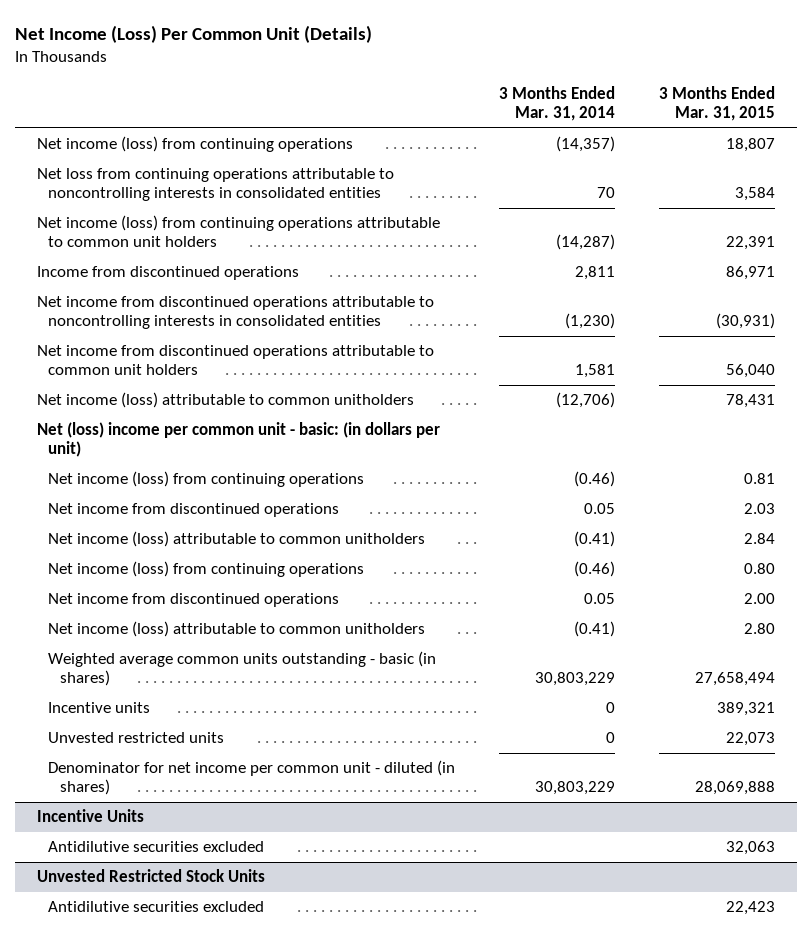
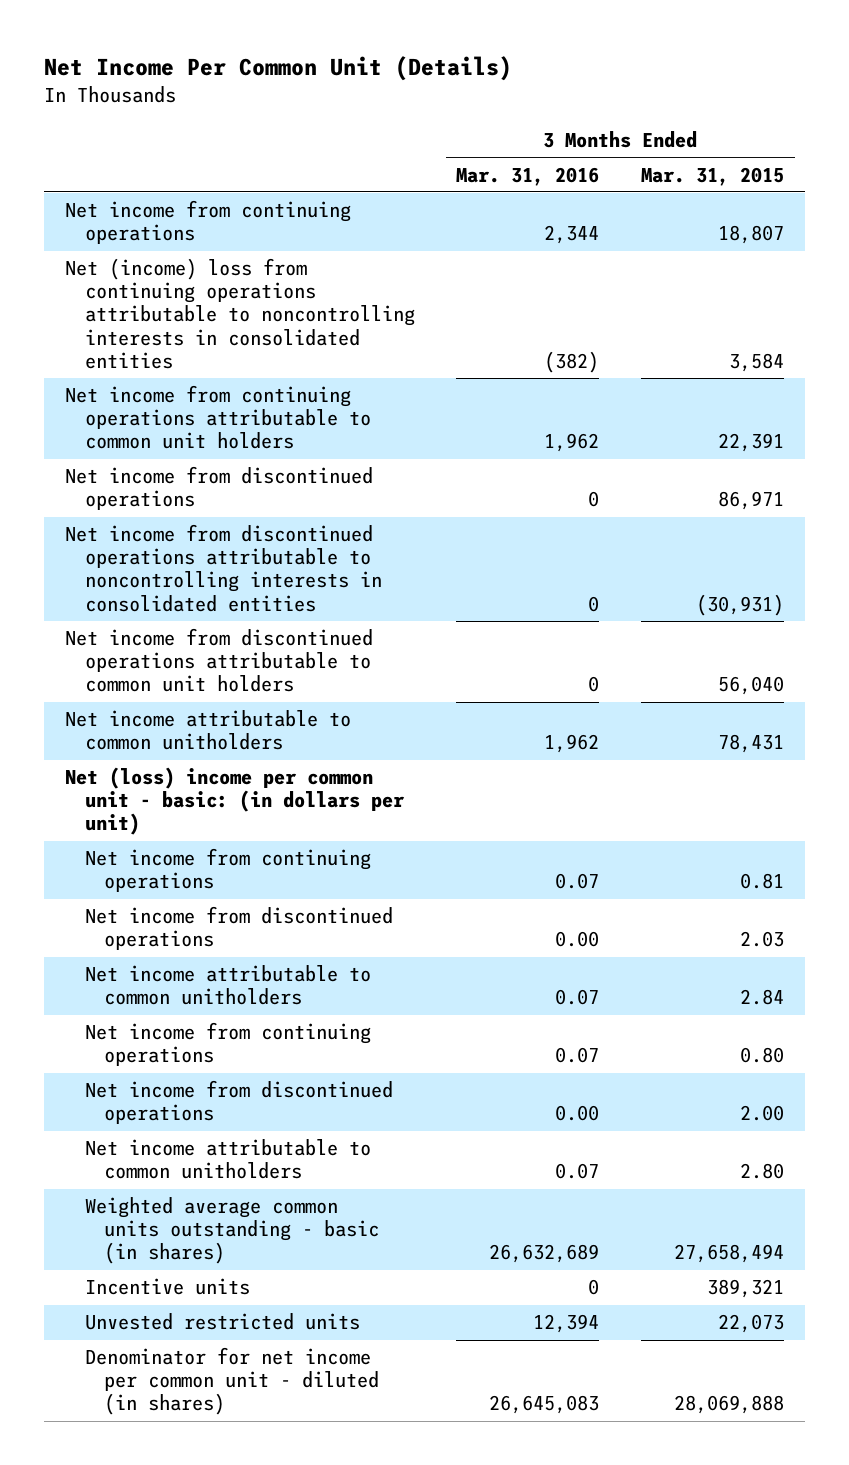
- Net Income (Loss) Per Common Unit (Details)
+ Net Income Per Common Unit (Details)
- | 3 Months Ended Mar. 31, 2014 | 3 Months Ended Mar. 31, 2015
+ | 3 Months Ended Mar. 31, 2016 | 3 Months Ended Mar. 31, 2015
- Net income (loss) from continuing operations | (14,357) | 18,807
- Net loss from continuing operations attributable to noncontrolling interests in consolidated entities | 70 | 3,584
- Net income (loss) from continuing operations attributable to common unit holders | (14,287) | 22,391
- Income from discontinued operations | 2,811 | 86,971
+ Net income from continuing operations | 2,344 | 18,807
+ Net (income) loss from continuing operations attributable to noncontrolling interests in consolidated entities | (382) | 3,584
+ Net income from continuing operations attributable to common unit holders | 1,962 | 22,391
+ Net income from discontinued operations | 0 | 86,971
- Net income (loss) attributable to common unitholders | (12,706) | 78,431
+ Net income attributable to common unitholders | 1,962 | 78,431
- Net income (loss) from continuing operations | (0.46) | 0.81
+ Net income from continuing operations | 0.07 | 0.81
- Net income (loss) attributable to common unitholders | (0.41) | 2.84
- Net income (loss) from continuing operations | (0.46) | 0.80
+ Net income attributable to common unitholders | 0.07 | 2.84
+ Net income from continuing operations | 0.07 | 0.80
- Net income (loss) attributable to common unitholders | (0.41) | 2.80
+ Net income attributable to common unitholders | 0.07 | 2.80
- Incentive Units
- Antidilutive securities excluded | | 32,063
- Unvested Restricted Stock Units
- Antidilutive securities excluded | | 22,423

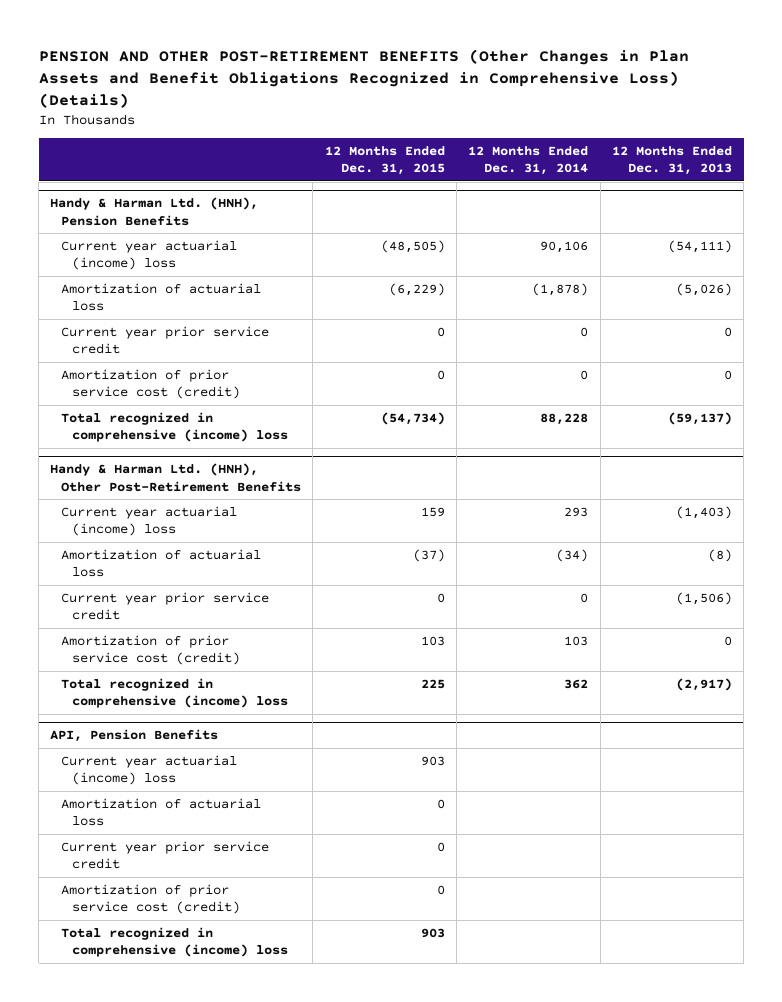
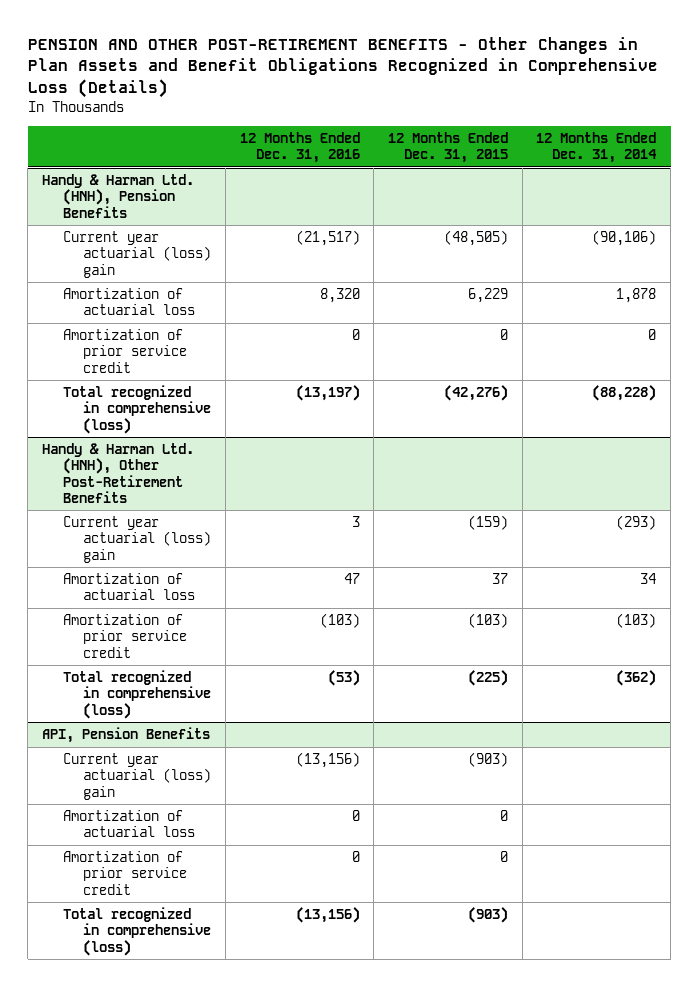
- PENSION AND OTHER POST-RETIREMENT BENEFITS (Other Changes in Plan Assets and Benefit Obligations Recognized in Comprehensive Loss) (Details)
+ PENSION AND OTHER POST-RETIREMENT BENEFITS - Other Changes in Plan Assets and Benefit Obligations Recognized in Comprehensive Loss (Details)
- | 12 Months Ended Dec. 31, 2015 | 12 Months Ended Dec. 31, 2014 | 12 Months Ended Dec. 31, 2013
+ | 12 Months Ended Dec. 31, 2016 | 12 Months Ended Dec. 31, 2015 | 12 Months Ended Dec. 31, 2014
@ Handy & Harman Ltd. (HNH), Pension Benefits
- Current year actuarial (income) loss | (48,505) | 90,106 | (54,111)
- Amortization of actuarial loss | (6,229) | (1,878) | (5,026)
- Current year prior service credit | 0 | 0 | 0
- Amortization of prior service cost (credit) | 0 | 0 | 0
- Total recognized in comprehensive (income) loss | (54,734) | 88,228 | (59,137)
+ Current year actuarial (loss) gain | (21,517) | (48,505) | (90,106)
+ Amortization of actuarial loss | 8,320 | 6,229 | 1,878
+ Amortization of prior service credit | 0 | 0 | 0
+ Total recognized in comprehensive (loss) | (13,197) | (42,276) | (88,228)
@ Handy & Harman Ltd. (HNH), Other Post-Retirement Benefits
- Current year actuarial (income) loss | 159 | 293 | (1,403)
- Amortization of actuarial loss | (37) | (34) | (8)
- Current year prior service credit | 0 | 0 | (1,506)
- Amortization of prior service cost (credit) | 103 | 103 | 0
- Total recognized in comprehensive (income) loss | 225 | 362 | (2,917)
+ Current year actuarial (loss) gain | 3 | (159) | (293)
+ Amortization of actuarial loss | 47 | 37 | 34
+ Amortization of prior service credit | (103) | (103) | (103)
+ Total recognized in comprehensive (loss) | (53) | (225) | (362)
@ API, Pension Benefits
- Current year actuarial (income) loss | 903 | |
+ Current year actuarial (loss) gain | (13,156) | (903) |
- Current year prior service credit | 0 | |
- Amortization of prior service cost (credit) | 0 | |
- Total recognized in comprehensive (income) loss | 903 | |
+ Amortization of prior service credit | 0 | 0 |
+ Total recognized in comprehensive (loss) | (13,156) | (903) |

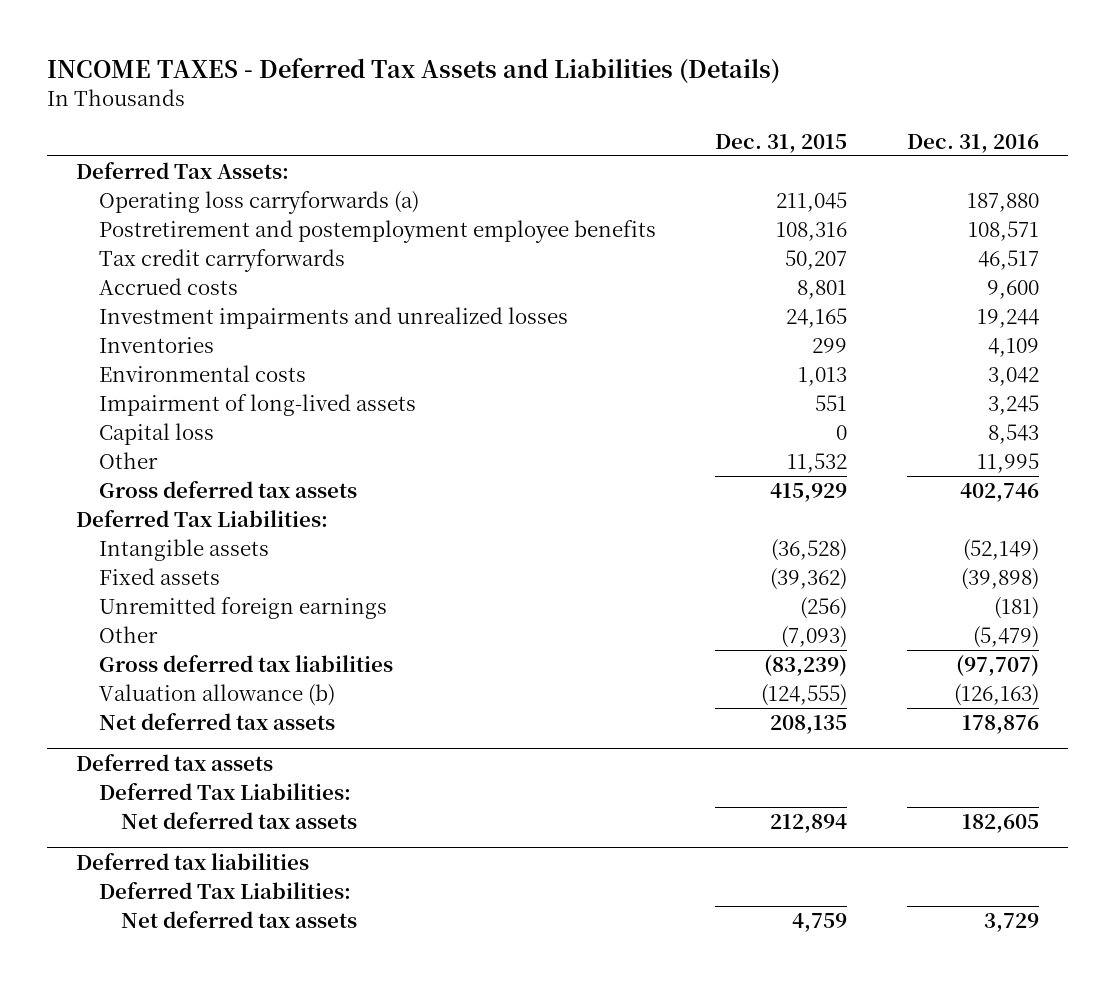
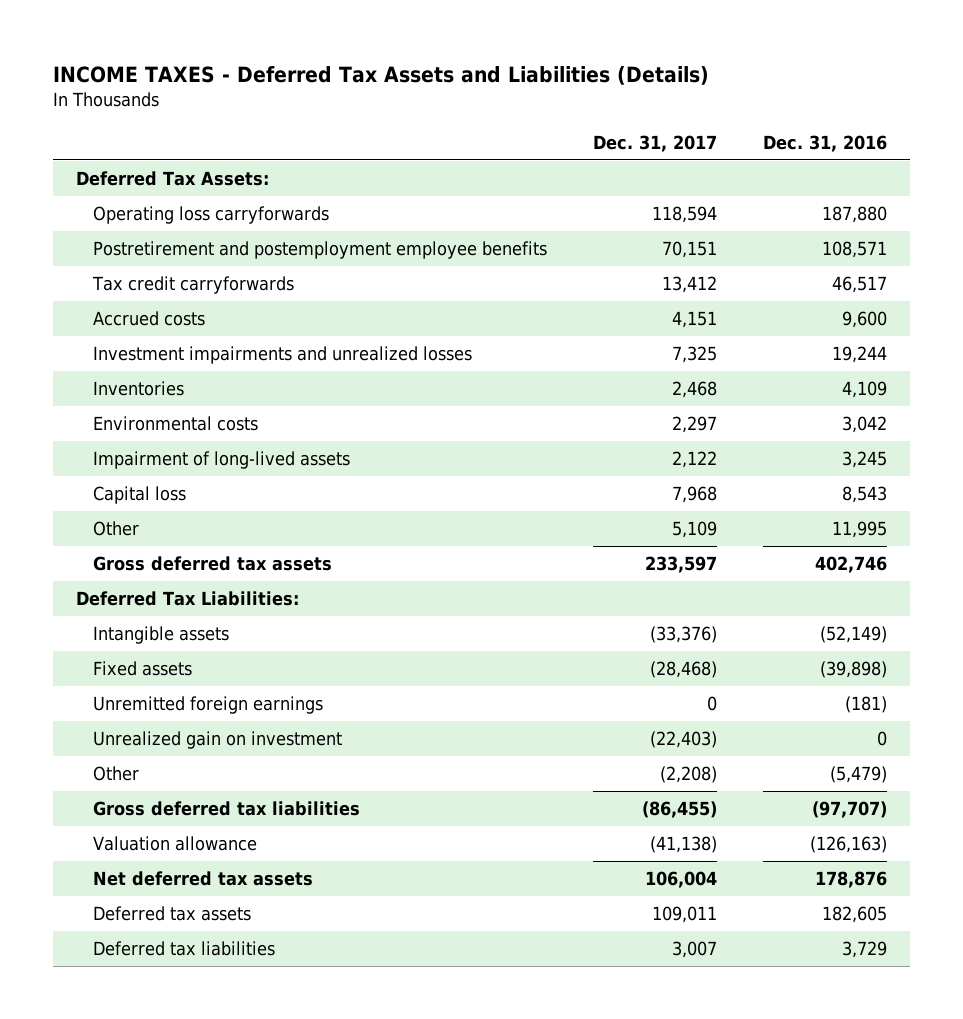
- | Dec. 31, 2015 | Dec. 31, 2016
+ | Dec. 31, 2017 | Dec. 31, 2016
- Operating loss carryforwards (a) | 211,045 | 187,880
+ Operating loss carryforwards | 118,594 | 187,880
+ Unrealized gain on investment | (22,403) | 0
- Valuation allowance (b) | (124,555) | (126,163)
+ Valuation allowance | (41,138) | (126,163)
- Deferred tax assets
- Deferred Tax Liabilities:
- Net deferred tax assets | 212,894 | 182,605
- Deferred tax liabilities
- Deferred Tax Liabilities:
- Net deferred tax assets | 4,759 | 3,729
+ Deferred tax assets | 109,011 | 182,605
+ Deferred tax liabilities | 3,007 | 3,729

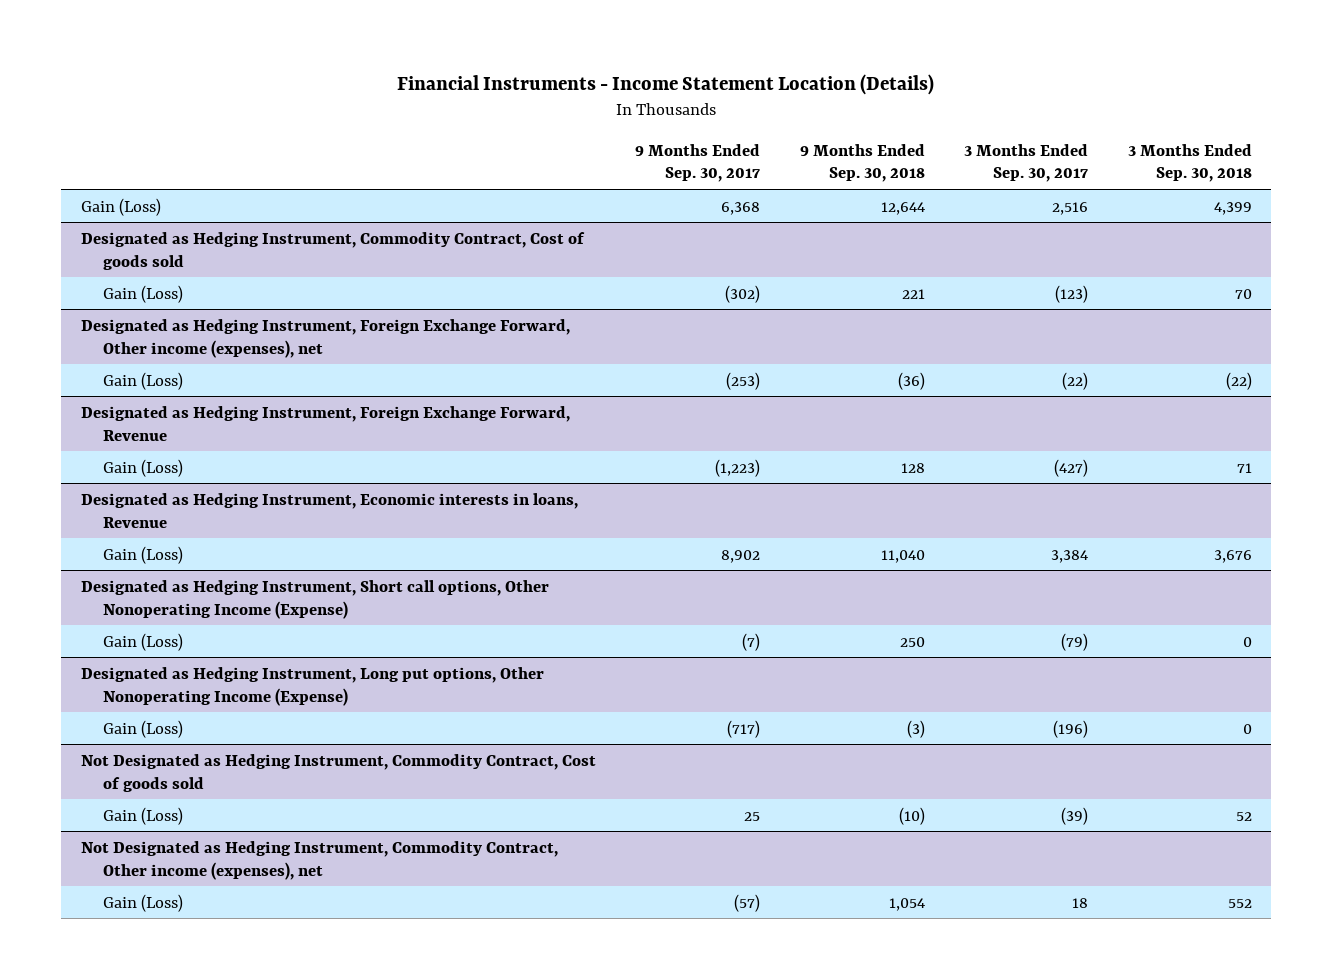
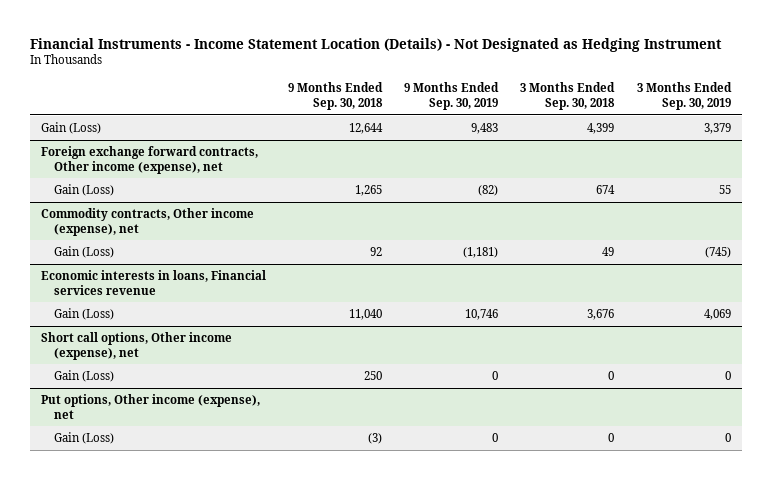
- Financial Instruments - Income Statement Location (Details)
+ Financial Instruments - Income Statement Location (Details) - Not Designated as Hedging Instrument
- | 9 Months Ended Sep. 30, 2017 | 9 Months Ended Sep. 30, 2018 | 3 Months Ended Sep. 30, 2017 | 3 Months Ended Sep. 30, 2018
+ | 9 Months Ended Sep. 30, 2018 | 9 Months Ended Sep. 30, 2019 | 3 Months Ended Sep. 30, 2018 | 3 Months Ended Sep. 30, 2019
- Designated as Hedging Instrument, Commodity Contract, Cost of goods sold
- Gain (Loss) | (302) | 221 | (123) | 70
- Designated as Hedging Instrument, Foreign Exchange Forward, Other income (expenses), net
- Gain (Loss) | (253) | (36) | (22) | (22)
- Designated as Hedging Instrument, Foreign Exchange Forward, Revenue
- Gain (Loss) | (1,223) | 128 | (427) | 71
- Designated as Hedging Instrument, Economic interests in loans, Revenue
+ Foreign exchange forward contracts, Other income (expense), net
+ Gain (Loss) | 1,265 | (82) | 674 | 55
+ Commodity contracts, Other income (expense), net
+ Gain (Loss) | 92 | (1,181) | 49 | (745)
+ Economic interests in loans, Financial services revenue
- Designated as Hedging Instrument, Short call options, Other Nonoperating Income (Expense)
+ Short call options, Other income (expense), net
- Designated as Hedging Instrument, Long put options, Other Nonoperating Income (Expense)
+ Put options, Other income (expense), net
- Not Designated as Hedging Instrument, Commodity Contract, Cost of goods sold
- Gain (Loss) | 25 | (10) | (39) | 52
- Not Designated as Hedging Instrument, Commodity Contract, Other income (expenses), net
- Gain (Loss) | (57) | 1,054 | 18 | 552

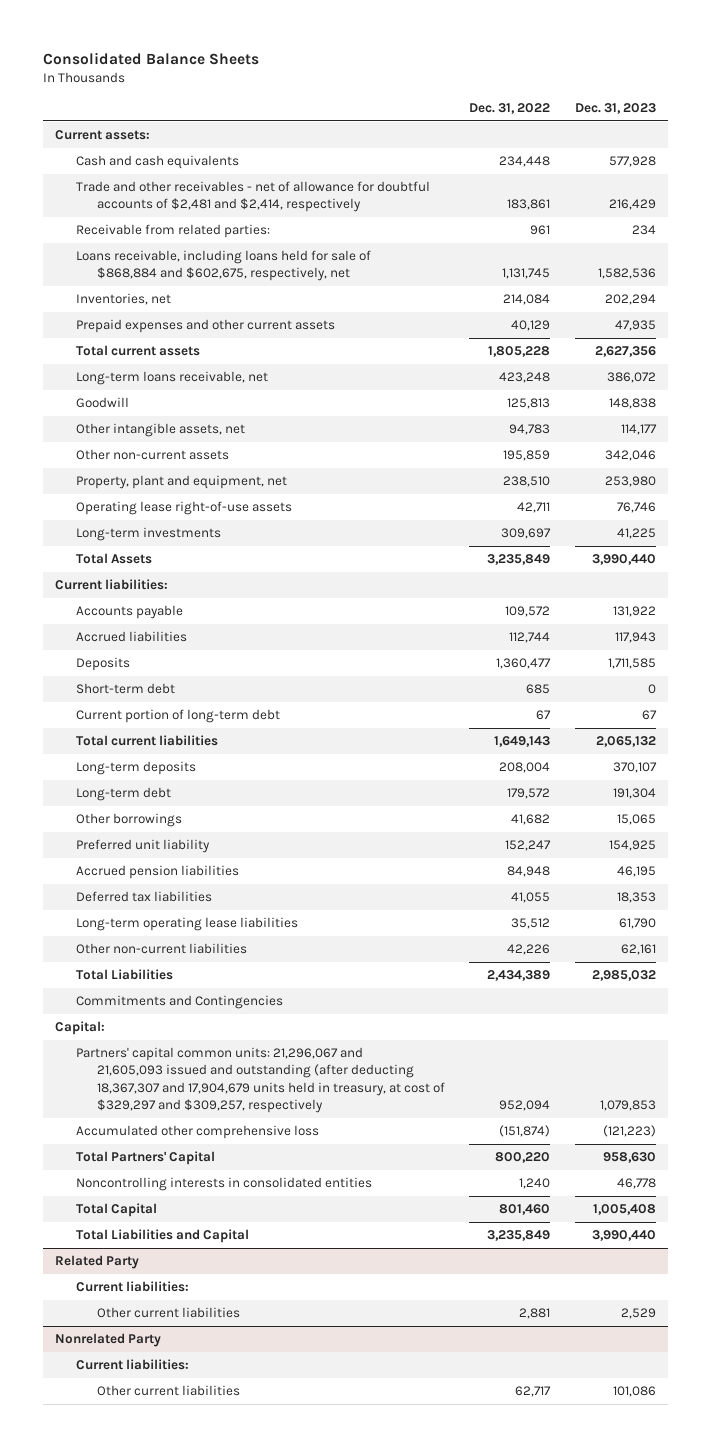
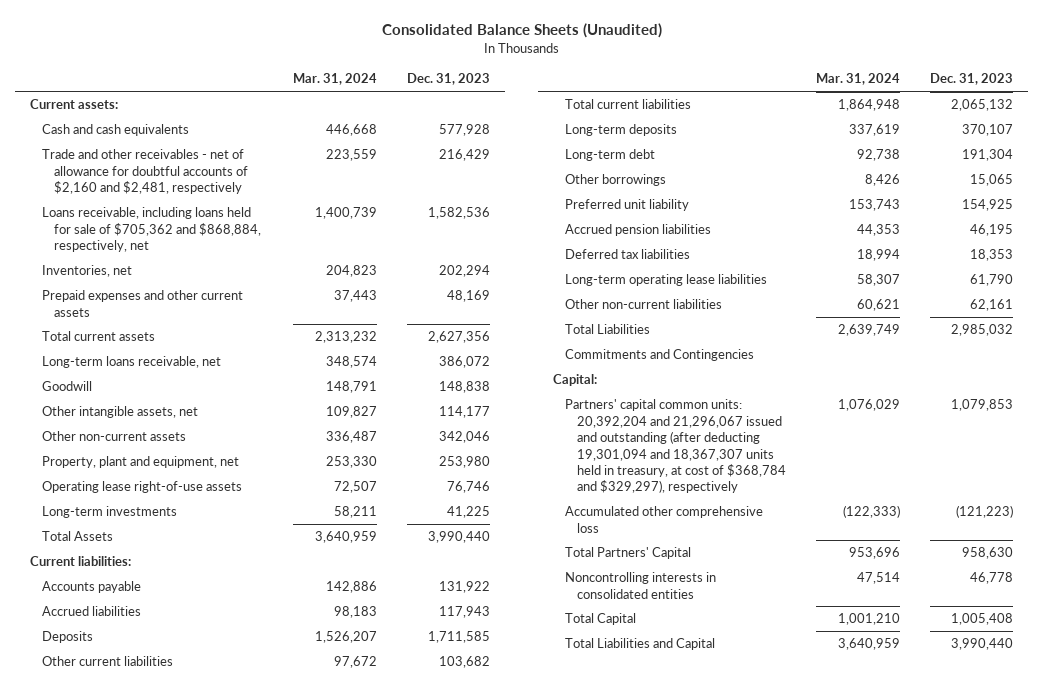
- Consolidated Balance Sheets
+ Consolidated Balance Sheets (Unaudited)
- | Dec. 31, 2022 | Dec. 31, 2023
+ | Mar. 31, 2024 | Dec. 31, 2023
- Trade and other receivables - net of allowance for doubtful accounts of $2,481 and $2,414, respectively | 183,861 | 216,429
- Receivable from related parties: | 961 | 234
- Loans receivable, including loans held for sale of $868,884 and $602,675, respectively, net | 1,131,745 | 1,582,536
+ Trade and other receivables - net of allowance for doubtful accounts of $2,160 and $2,481, respectively | 223,559 | 216,429
+ Loans receivable, including loans held for sale of $705,362 and $868,884, respectively, net | 1,400,739 | 1,582,536
- Prepaid expenses and other current assets | 40,129 | 47,935
+ Prepaid expenses and other current assets | 37,443 | 48,169
- Short-term debt | 685 | 0
- Current portion of long-term debt | 67 | 67
+ Other current liabilities | 97,672 | 103,682
- Partners' capital common units: 21,296,067 and 21,605,093 issued and outstanding (after deducting 18,367,307 and 17,904,679 units held in treasury, at cost of $329,297 and $309,257, respectively | 952,094 | 1,079,853
+ Partners' capital common units: 20,392,204 and 21,296,067 issued and outstanding (after deducting 19,301,094 and 18,367,307 units held in treasury, at cost of $368,784 and $329,297), respectively | 1,076,029 | 1,079,853
- Related Party
- Current liabilities:
- Other current liabilities | 2,881 | 2,529
- Nonrelated Party
- Current liabilities:
- Other current liabilities | 62,717 | 101,086

